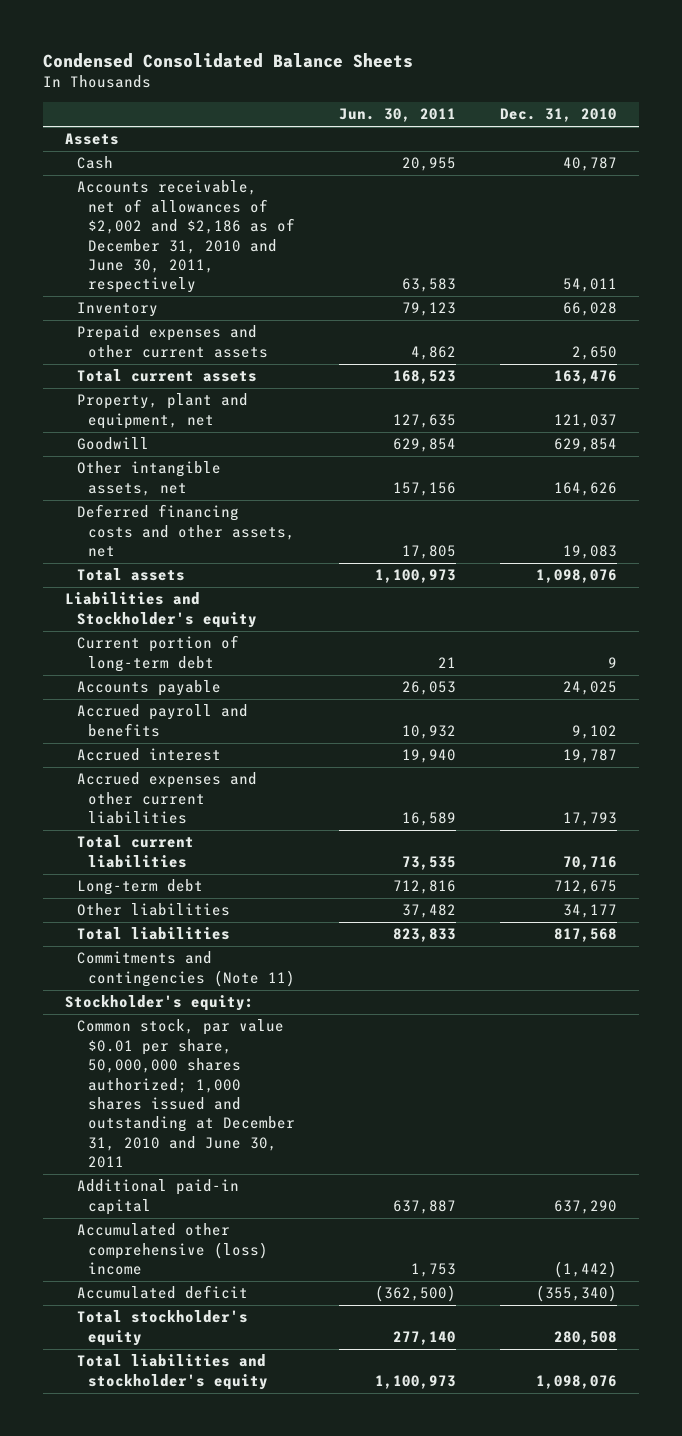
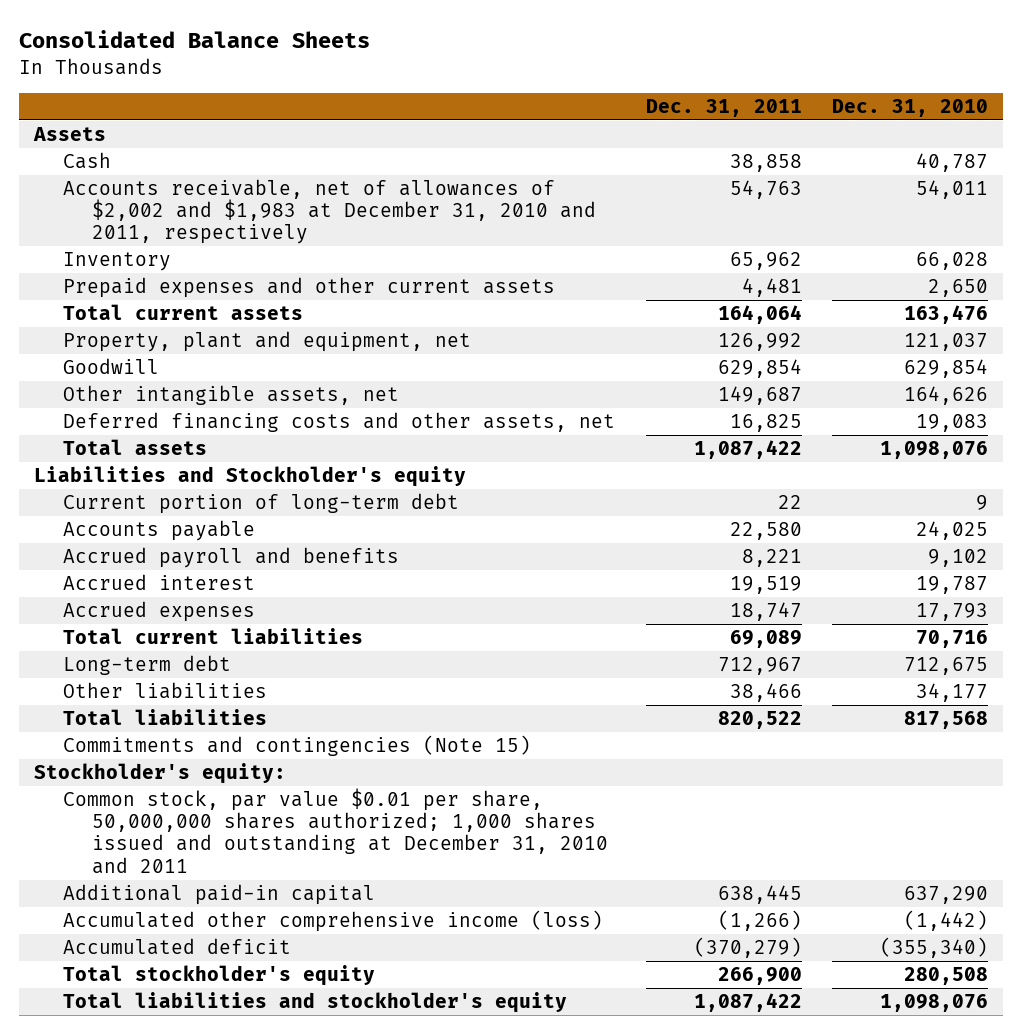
- Condensed Consolidated Balance Sheets
+ Consolidated Balance Sheets
- | Jun. 30, 2011 | Dec. 31, 2010
+ | Dec. 31, 2011 | Dec. 31, 2010
- Accounts receivable, net of allowances of $2,002 and $2,186 as of December 31, 2010 and June 30, 2011, respectively | 63,583 | 54,011
+ Accounts receivable, net of allowances of $2,002 and $1,983 at December 31, 2010 and 2011, respectively | 54,763 | 54,011
- Accrued expenses and other current liabilities | 16,589 | 17,793
+ Accrued expenses | 18,747 | 17,793
- Commitments and contingencies (Note 11)
+ Commitments and contingencies (Note 15)
- Common stock, par value $0.01 per share, 50,000,000 shares authorized; 1,000 shares issued and outstanding at December 31, 2010 and June 30, 2011
+ Common stock, par value $0.01 per share, 50,000,000 shares authorized; 1,000 shares issued and outstanding at December 31, 2010 and 2011
- Accumulated other comprehensive (loss) income | 1,753 | (1,442)
+ Accumulated other comprehensive income (loss) | (1,266) | (1,442)

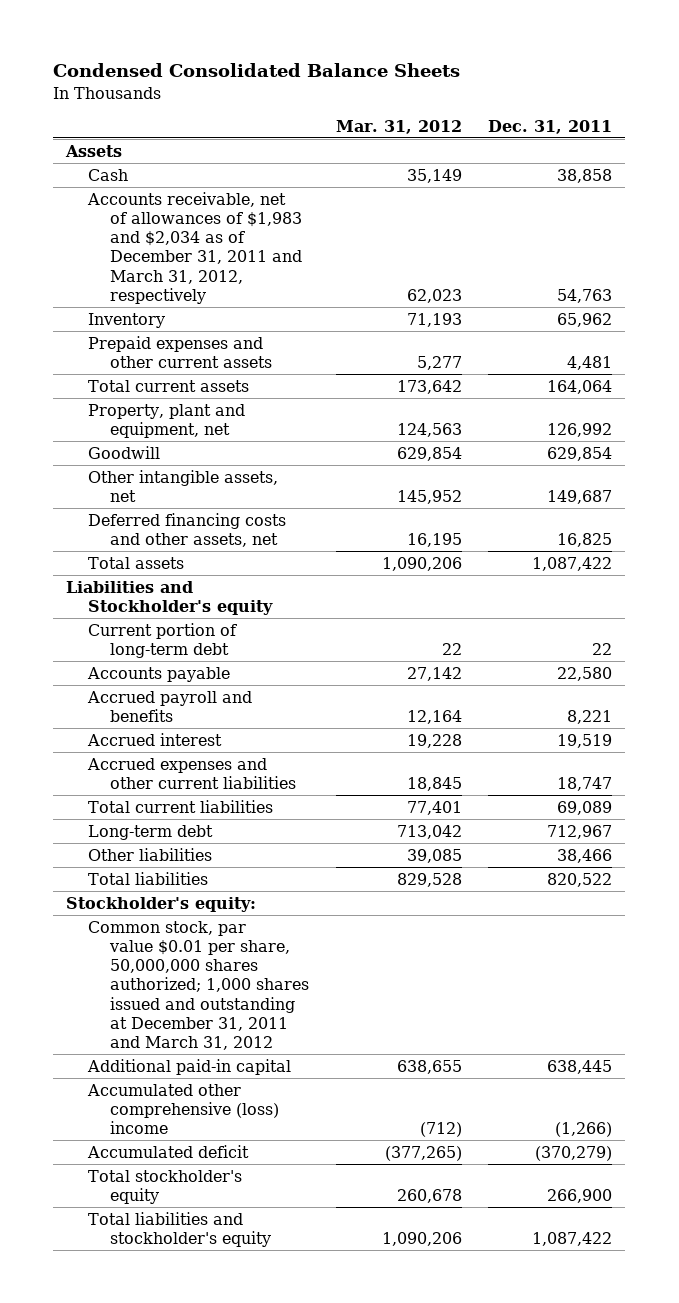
- Consolidated Balance Sheets
+ Condensed Consolidated Balance Sheets
- | Dec. 31, 2011 | Dec. 31, 2010
+ | Mar. 31, 2012 | Dec. 31, 2011
- Accounts receivable, net of allowances of $2,002 and $1,983 at December 31, 2010 and 2011, respectively | 54,763 | 54,011
+ Accounts receivable, net of allowances of $1,983 and $2,034 as of December 31, 2011 and March 31, 2012, respectively | 62,023 | 54,763
- Accrued expenses | 18,747 | 17,793
+ Accrued expenses and other current liabilities | 18,845 | 18,747
- Commitments and contingencies (Note 15)
- Common stock, par value $0.01 per share, 50,000,000 shares authorized; 1,000 shares issued and outstanding at December 31, 2010 and 2011
+ Common stock, par value $0.01 per share, 50,000,000 shares authorized; 1,000 shares issued and outstanding at December 31, 2011 and March 31, 2012
- Accumulated other comprehensive income (loss) | (1,266) | (1,442)
+ Accumulated other comprehensive (loss) income | (712) | (1,266)

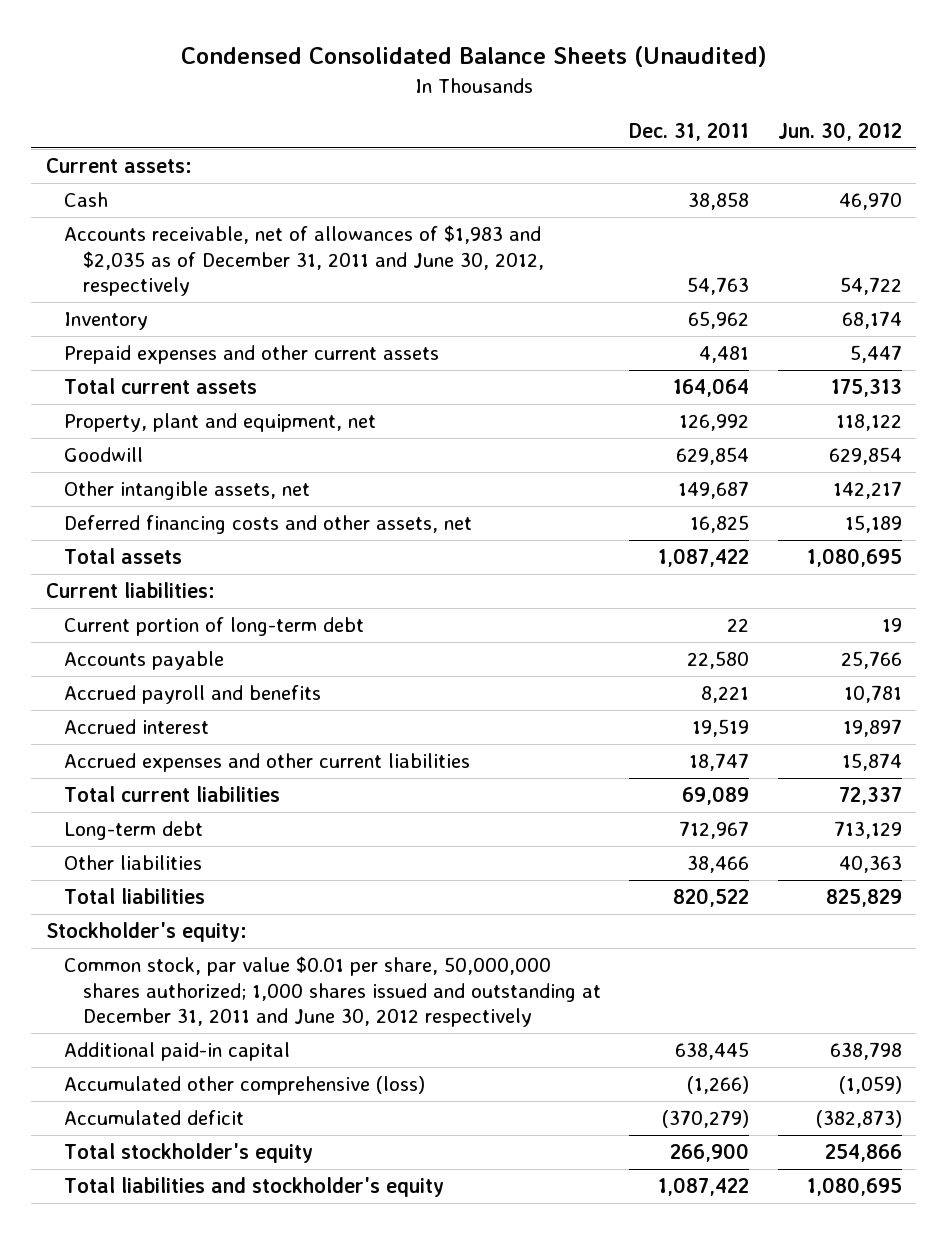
- Condensed Consolidated Balance Sheets
+ Condensed Consolidated Balance Sheets (Unaudited)
- | Mar. 31, 2012 | Dec. 31, 2011
+ | Dec. 31, 2011 | Jun. 30, 2012
- Assets
+ Current assets:
- Accounts receivable, net of allowances of $1,983 and $2,034 as of December 31, 2011 and March 31, 2012, respectively | 62,023 | 54,763
+ Accounts receivable, net of allowances of $1,983 and $2,035 as of December 31, 2011 and June 30, 2012, respectively | 54,763 | 54,722
- Liabilities and Stockholder's equity
+ Current liabilities:
- Common stock, par value $0.01 per share, 50,000,000 shares authorized; 1,000 shares issued and outstanding at December 31, 2011 and March 31, 2012
+ Common stock, par value $0.01 per share, 50,000,000 shares authorized; 1,000 shares issued and outstanding at December 31, 2011 and June 30, 2012 respectively
- Accumulated other comprehensive (loss) income | (712) | (1,266)
+ Accumulated other comprehensive (loss) | (1,266) | (1,059)

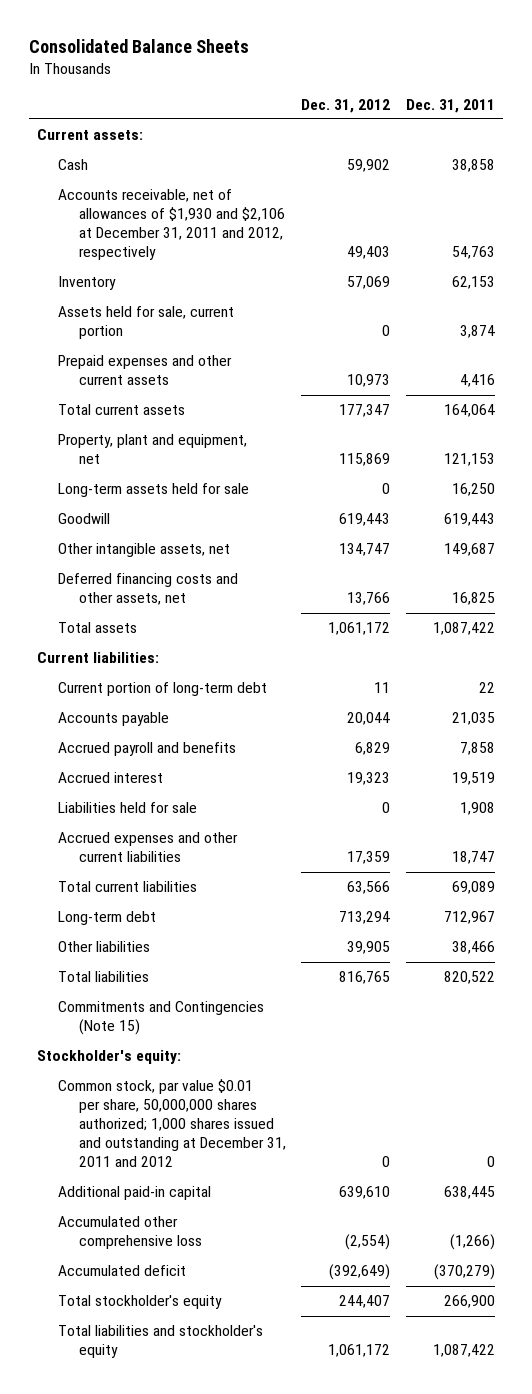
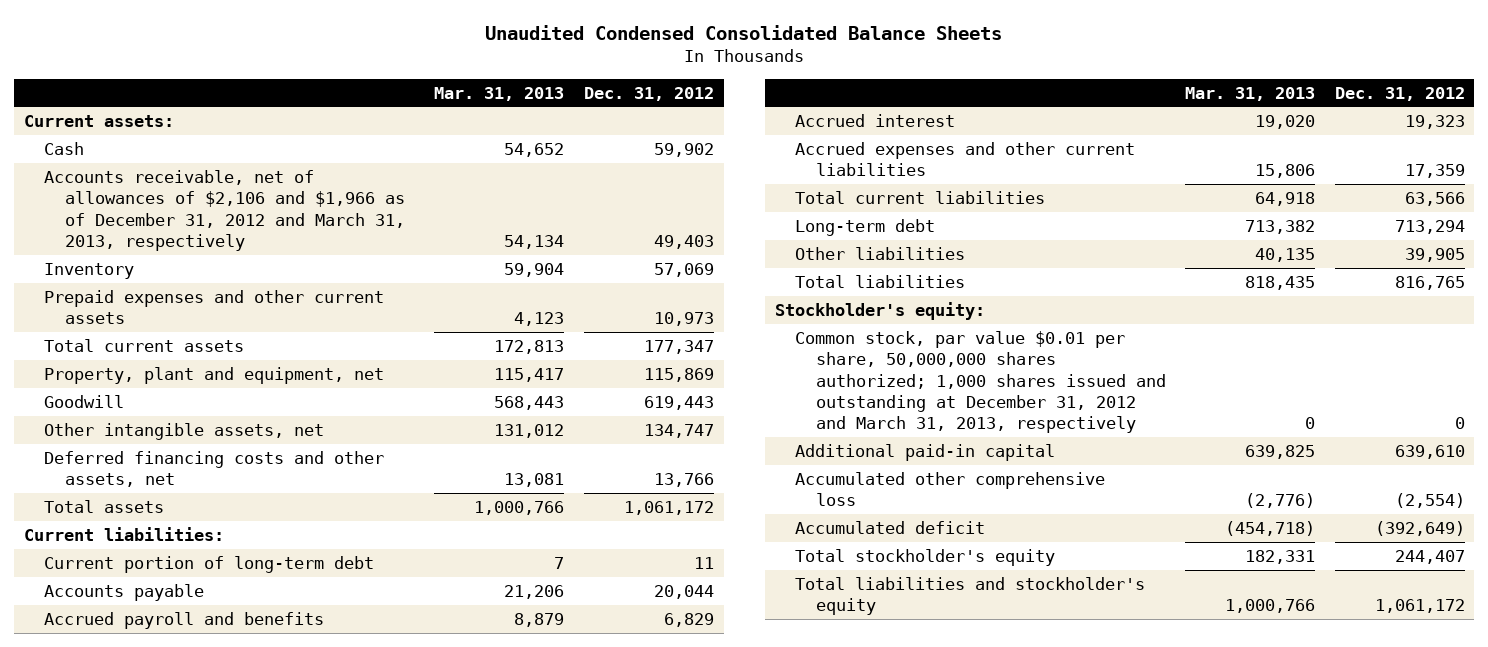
- Consolidated Balance Sheets
+ Unaudited Condensed Consolidated Balance Sheets
- | Dec. 31, 2012 | Dec. 31, 2011
+ | Mar. 31, 2013 | Dec. 31, 2012
- Accounts receivable, net of allowances of $1,930 and $2,106 at December 31, 2011 and 2012, respectively | 49,403 | 54,763
+ Accounts receivable, net of allowances of $2,106 and $1,966 as of December 31, 2012 and March 31, 2013, respectively | 54,134 | 49,403
- Assets held for sale, current portion | 0 | 3,874
- Long-term assets held for sale | 0 | 16,250
- Liabilities held for sale | 0 | 1,908
- Commitments and Contingencies (Note 15)
- Common stock, par value $0.01 per share, 50,000,000 shares authorized; 1,000 shares issued and outstanding at December 31, 2011 and 2012 | 0 | 0
+ Common stock, par value $0.01 per share, 50,000,000 shares authorized; 1,000 shares issued and outstanding at December 31, 2012 and March 31, 2013, respectively | 0 | 0

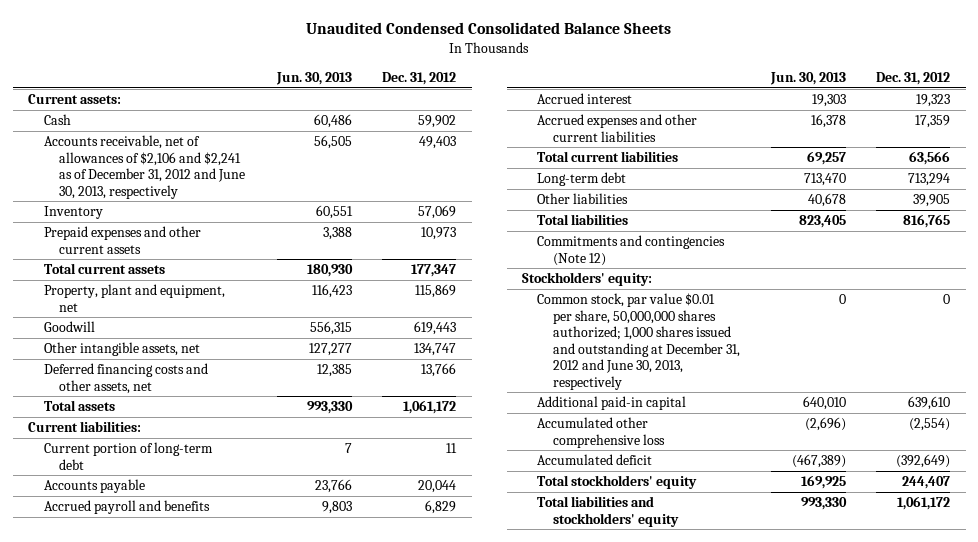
- | Mar. 31, 2013 | Dec. 31, 2012
+ | Jun. 30, 2013 | Dec. 31, 2012
- Accounts receivable, net of allowances of $2,106 and $1,966 as of December 31, 2012 and March 31, 2013, respectively | 54,134 | 49,403
+ Accounts receivable, net of allowances of $2,106 and $2,241 as of December 31, 2012 and June 30, 2013, respectively | 56,505 | 49,403
- Stockholder's equity:
- Common stock, par value $0.01 per share, 50,000,000 shares authorized; 1,000 shares issued and outstanding at December 31, 2012 and March 31, 2013, respectively | 0 | 0
+ Commitments and contingencies (Note 12)
+ Stockholders' equity:
+ Common stock, par value $0.01 per share, 50,000,000 shares authorized; 1,000 shares issued and outstanding at December 31, 2012 and June 30, 2013, respectively | 0 | 0
- Total stockholder's equity | 182,331 | 244,407
- Total liabilities and stockholder's equity | 1,000,766 | 1,061,172
+ Total stockholders' equity | 169,925 | 244,407
+ Total liabilities and stockholders' equity | 993,330 | 1,061,172

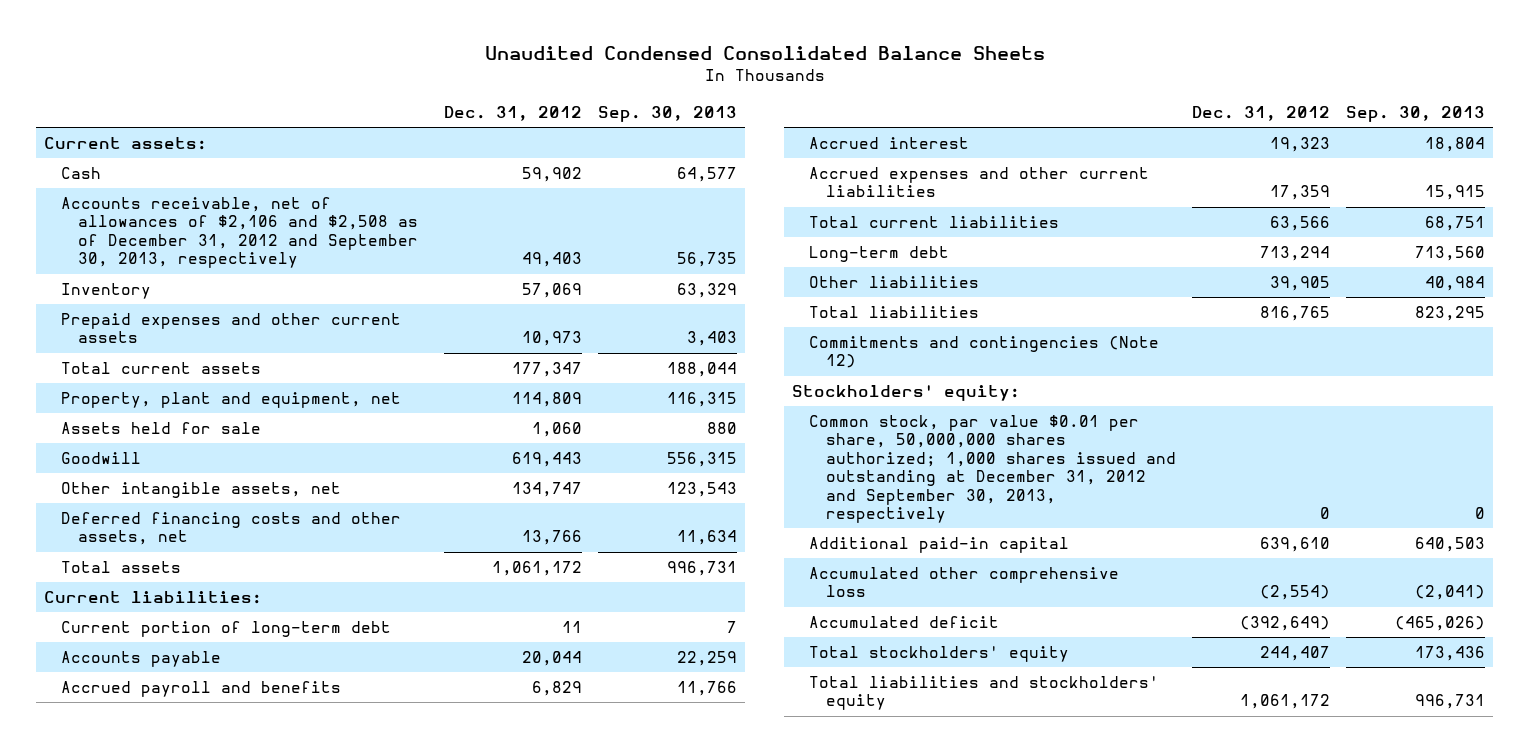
- | Jun. 30, 2013 | Dec. 31, 2012
+ | Dec. 31, 2012 | Sep. 30, 2013
- Accounts receivable, net of allowances of $2,106 and $2,241 as of December 31, 2012 and June 30, 2013, respectively | 56,505 | 49,403
+ Accounts receivable, net of allowances of $2,106 and $2,508 as of December 31, 2012 and September 30, 2013, respectively | 49,403 | 56,735
- Property, plant and equipment, net | 116,423 | 115,869
+ Property, plant and equipment, net | 114,809 | 116,315
+ Assets held for sale | 1,060 | 880
- Common stock, par value $0.01 per share, 50,000,000 shares authorized; 1,000 shares issued and outstanding at December 31, 2012 and June 30, 2013, respectively | 0 | 0
+ Common stock, par value $0.01 per share, 50,000,000 shares authorized; 1,000 shares issued and outstanding at December 31, 2012 and September 30, 2013, respectively | 0 | 0

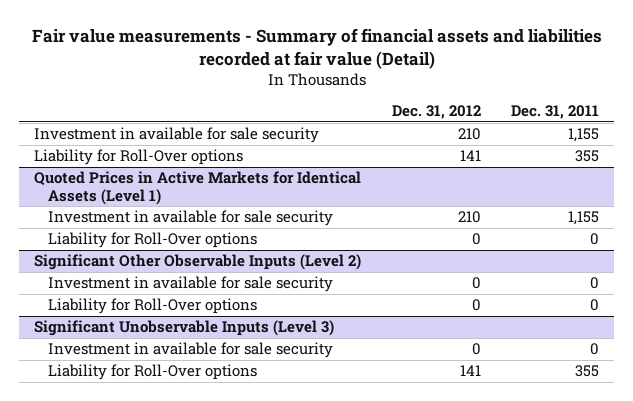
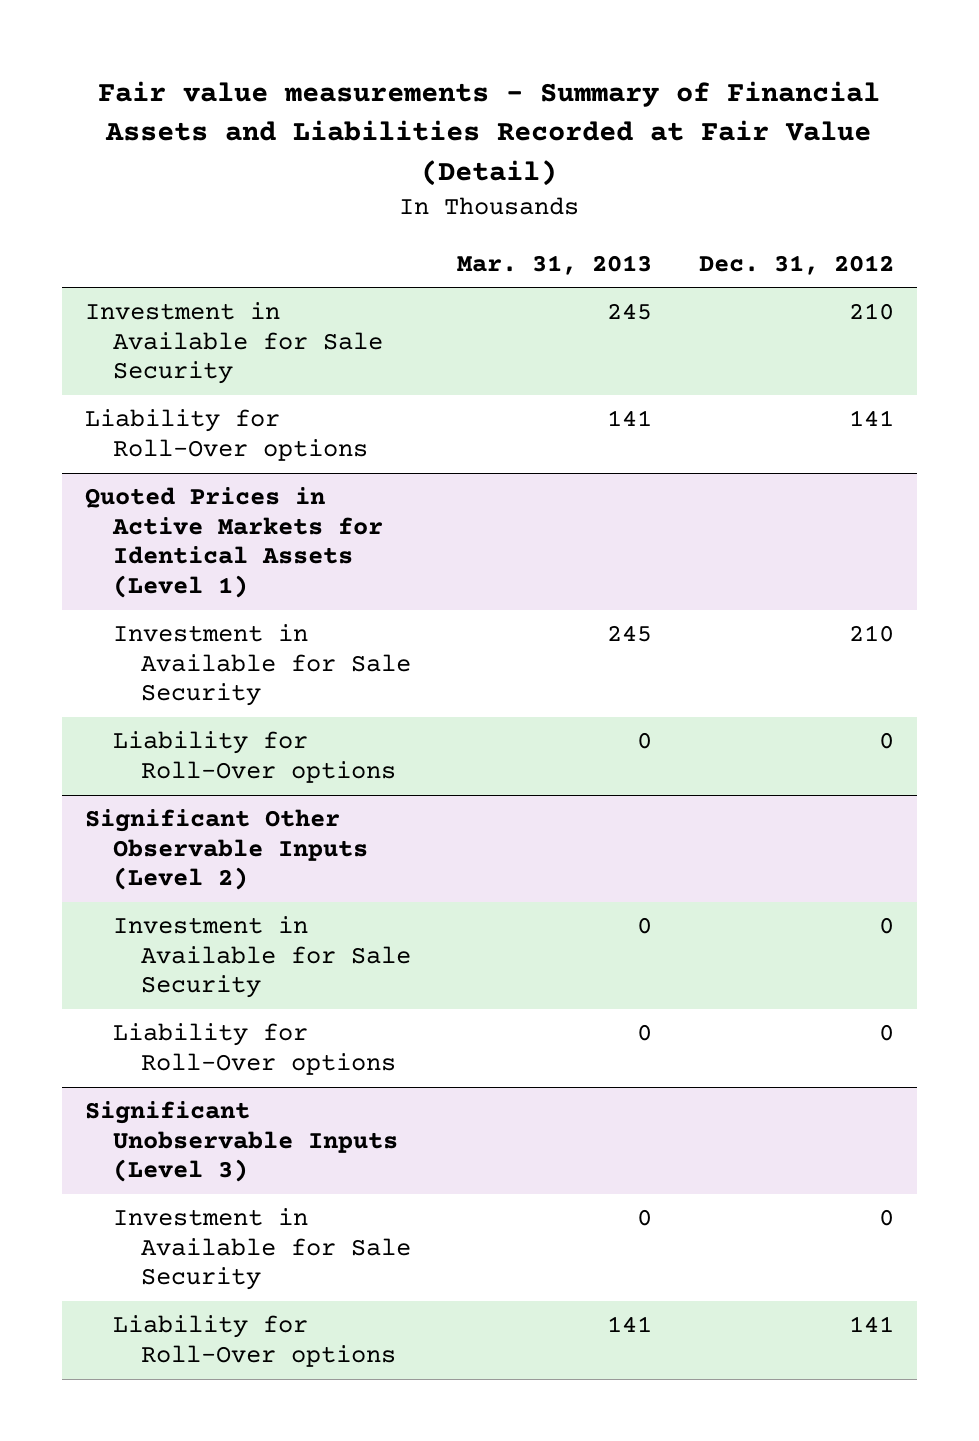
- Fair value measurements - Summary of financial assets and liabilities recorded at fair value (Detail)
+ Fair value measurements - Summary of Financial Assets and Liabilities Recorded at Fair Value (Detail)
- | Dec. 31, 2012 | Dec. 31, 2011
+ | Mar. 31, 2013 | Dec. 31, 2012
- Investment in available for sale security | 210 | 1,155
+ Investment in Available for Sale Security | 245 | 210
@ Quoted Prices in Active Markets for Identical Assets (Level 1)
- Investment in available for sale security | 210 | 1,155
+ Investment in Available for Sale Security | 245 | 210
@ Significant Other Observable Inputs (Level 2)
- Investment in available for sale security | 0 | 0
+ Investment in Available for Sale Security | 0 | 0
@ Significant Unobservable Inputs (Level 3)
- Investment in available for sale security | 0 | 0
+ Investment in Available for Sale Security | 0 | 0

